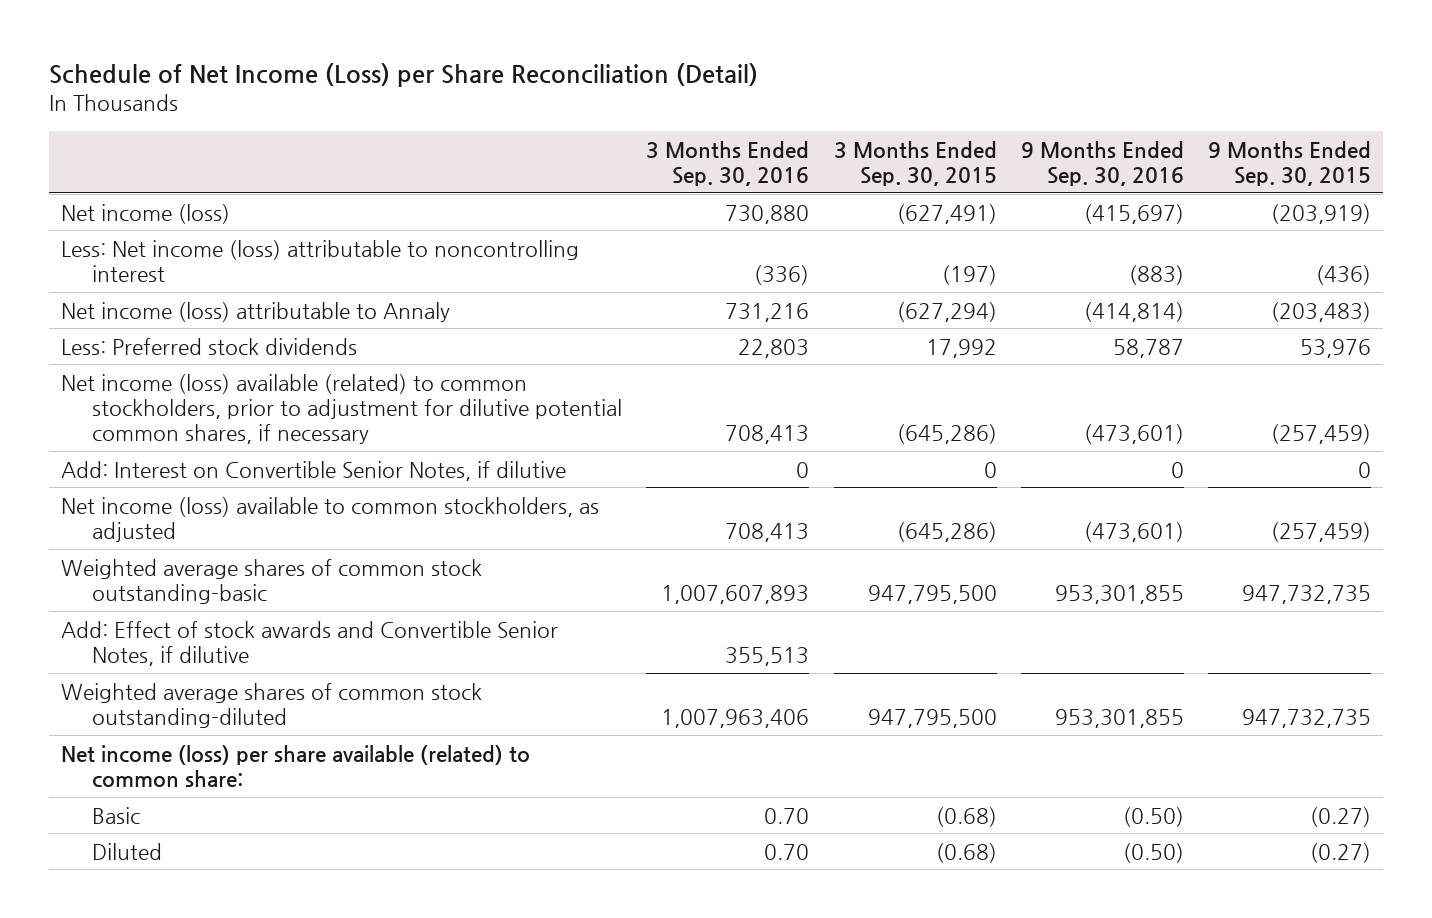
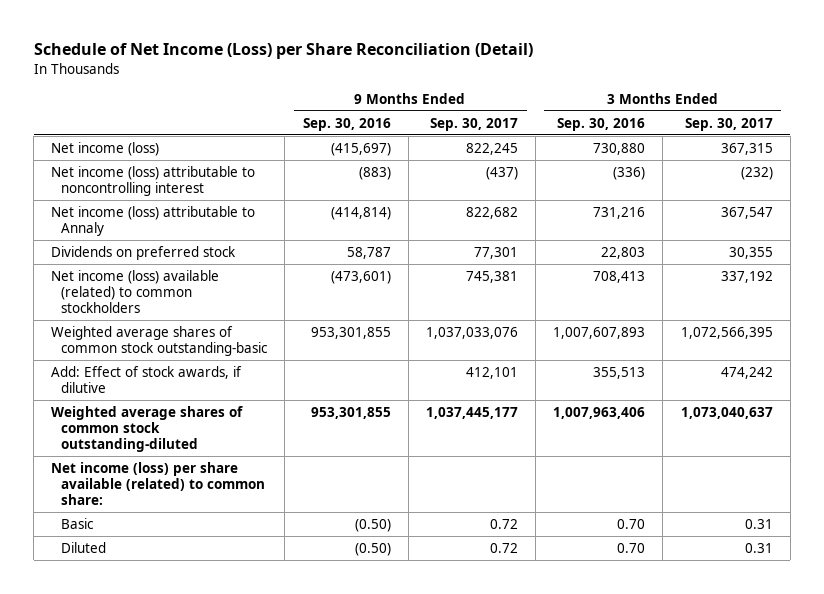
- | 3 Months Ended Sep. 30, 2016 | 3 Months Ended Sep. 30, 2015 | 9 Months Ended Sep. 30, 2016 | 9 Months Ended Sep. 30, 2015
+ | 9 Months Ended Sep. 30, 2016 | 9 Months Ended Sep. 30, 2017 | 3 Months Ended Sep. 30, 2016 | 3 Months Ended Sep. 30, 2017
- Less: Net income (loss) attributable to noncontrolling interest | (336) | (197) | (883) | (436)
+ Net income (loss) attributable to noncontrolling interest | (883) | (437) | (336) | (232)
- Less: Preferred stock dividends | 22,803 | 17,992 | 58,787 | 53,976
- Net income (loss) available (related) to common stockholders, prior to adjustment for dilutive potential common shares, if necessary | 708,413 | (645,286) | (473,601) | (257,459)
- Add: Interest on Convertible Senior Notes, if dilutive | 0 | 0 | 0 | 0
- Net income (loss) available to common stockholders, as adjusted | 708,413 | (645,286) | (473,601) | (257,459)
+ Dividends on preferred stock | 58,787 | 77,301 | 22,803 | 30,355
+ Net income (loss) available (related) to common stockholders | (473,601) | 745,381 | 708,413 | 337,192
- Add: Effect of stock awards and Convertible Senior Notes, if dilutive | 355,513 | | |
+ Add: Effect of stock awards, if dilutive | | 412,101 | 355,513 | 474,242

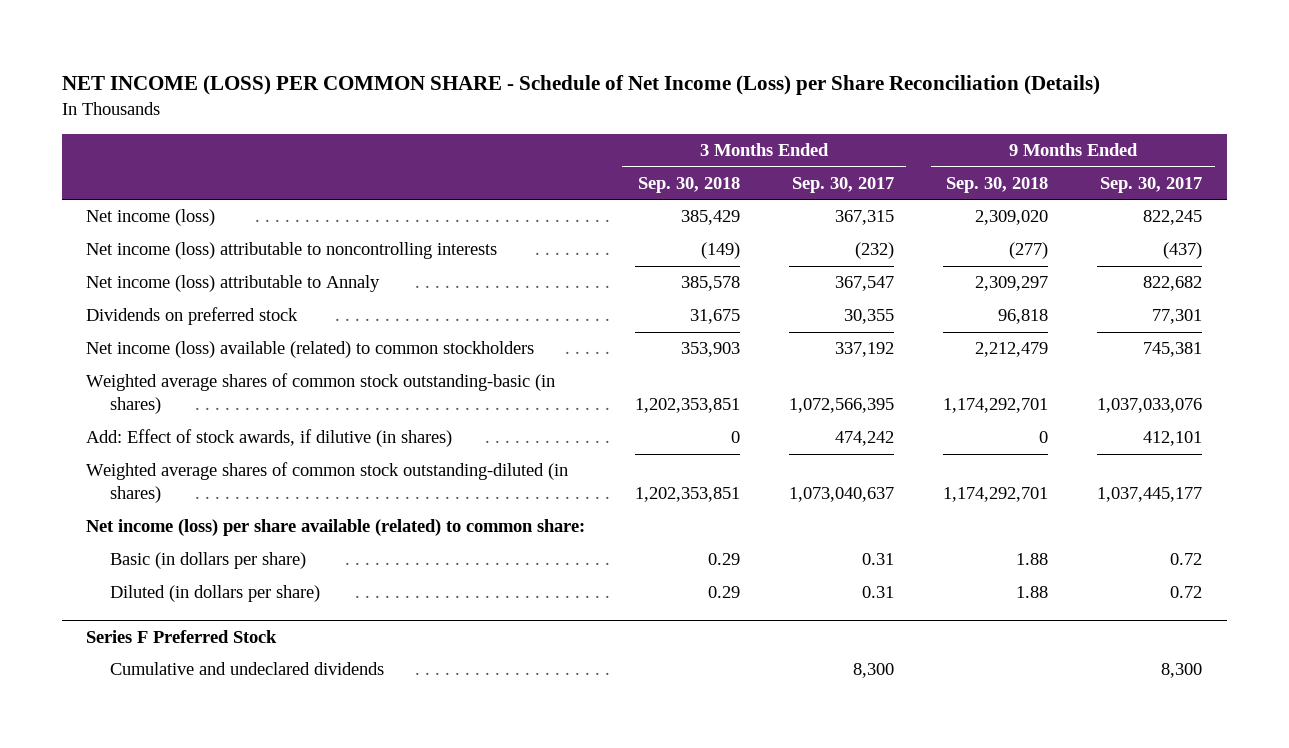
- Schedule of Net Income (Loss) per Share Reconciliation (Detail)
+ NET INCOME (LOSS) PER COMMON SHARE - Schedule of Net Income (Loss) per Share Reconciliation (Details)
- | 9 Months Ended Sep. 30, 2016 | 9 Months Ended Sep. 30, 2017 | 3 Months Ended Sep. 30, 2016 | 3 Months Ended Sep. 30, 2017
+ | 3 Months Ended Sep. 30, 2018 | 3 Months Ended Sep. 30, 2017 | 9 Months Ended Sep. 30, 2018 | 9 Months Ended Sep. 30, 2017
- Net income (loss) attributable to noncontrolling interest | (883) | (437) | (336) | (232)
+ Net income (loss) attributable to noncontrolling interests | (149) | (232) | (277) | (437)
- Weighted average shares of common stock outstanding-basic | 953,301,855 | 1,037,033,076 | 1,007,607,893 | 1,072,566,395
- Add: Effect of stock awards, if dilutive | | 412,101 | 355,513 | 474,242
- Weighted average shares of common stock outstanding-diluted | 953,301,855 | 1,037,445,177 | 1,007,963,406 | 1,073,040,637
+ Weighted average shares of common stock outstanding-basic (in shares) | 1,202,353,851 | 1,072,566,395 | 1,174,292,701 | 1,037,033,076
+ Add: Effect of stock awards, if dilutive (in shares) | 0 | 474,242 | 0 | 412,101
+ Weighted average shares of common stock outstanding-diluted (in shares) | 1,202,353,851 | 1,073,040,637 | 1,174,292,701 | 1,037,445,177
- Basic | (0.50) | 0.72 | 0.70 | 0.31
- Diluted | (0.50) | 0.72 | 0.70 | 0.31
+ Basic (in dollars per share) | 0.29 | 0.31 | 1.88 | 0.72
+ Diluted (in dollars per share) | 0.29 | 0.31 | 1.88 | 0.72
+ Series F Preferred Stock
+ Cumulative and undeclared dividends | | 8,300 | | 8,300

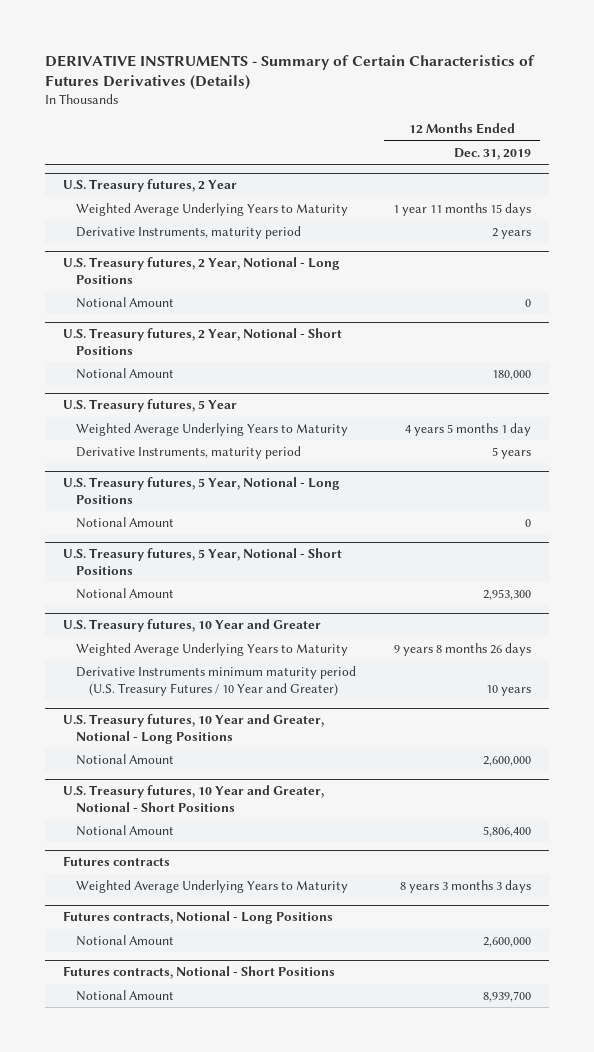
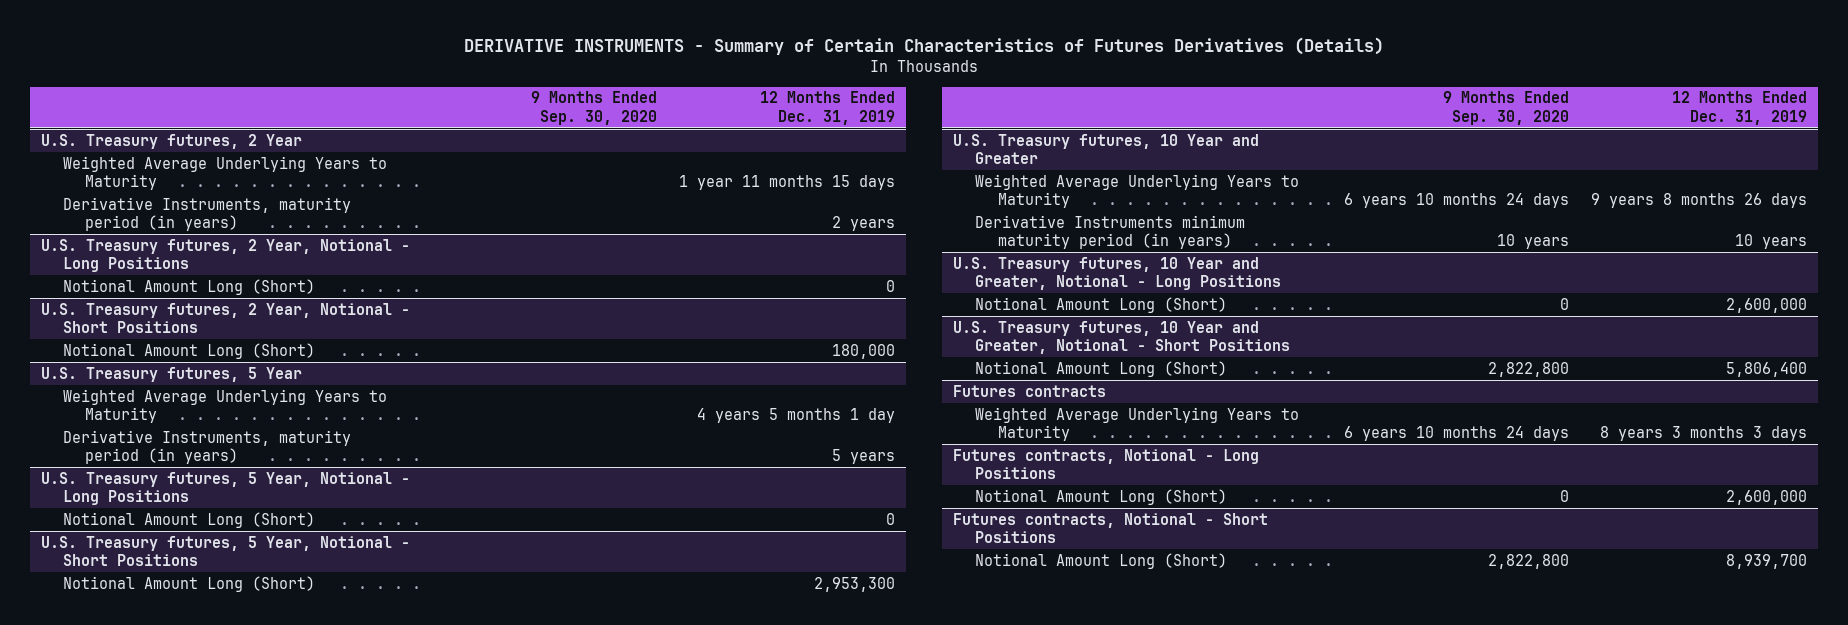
- | 12 Months Ended Dec. 31, 2019
+ | 9 Months Ended Sep. 30, 2020 | 12 Months Ended Dec. 31, 2019
@ U.S. Treasury futures, 2 Year
- Derivative Instruments, maturity period | 2 years
+ Derivative Instruments, maturity period (in years) | | 2 years
@ U.S. Treasury futures, 2 Year, Notional - Long Positions
- Notional Amount | 0
+ Notional Amount Long (Short) | | 0
@ U.S. Treasury futures, 2 Year, Notional - Short Positions
- Notional Amount | 180,000
+ Notional Amount Long (Short) | | 180,000
@ U.S. Treasury futures, 5 Year
- Derivative Instruments, maturity period | 5 years
+ Derivative Instruments, maturity period (in years) | | 5 years
@ U.S. Treasury futures, 5 Year, Notional - Long Positions
- Notional Amount | 0
+ Notional Amount Long (Short) | | 0
@ U.S. Treasury futures, 5 Year, Notional - Short Positions
- Notional Amount | 2,953,300
+ Notional Amount Long (Short) | | 2,953,300
@ U.S. Treasury futures, 10 Year and Greater
- Derivative Instruments minimum maturity period (U.S. Treasury Futures / 10 Year and Greater) | 10 years
+ Derivative Instruments minimum maturity period (in years) | 10 years | 10 years
@ U.S. Treasury futures, 10 Year and Greater, Notional - Long Positions
- Notional Amount | 2,600,000
+ Notional Amount Long (Short) | 0 | 2,600,000
@ U.S. Treasury futures, 10 Year and Greater, Notional - Short Positions
- Notional Amount | 5,806,400
+ Notional Amount Long (Short) | 2,822,800 | 5,806,400
@ Futures contracts, Notional - Long Positions
- Notional Amount | 2,600,000
+ Notional Amount Long (Short) | 0 | 2,600,000
@ Futures contracts, Notional - Short Positions
- Notional Amount | 8,939,700
+ Notional Amount Long (Short) | 2,822,800 | 8,939,700

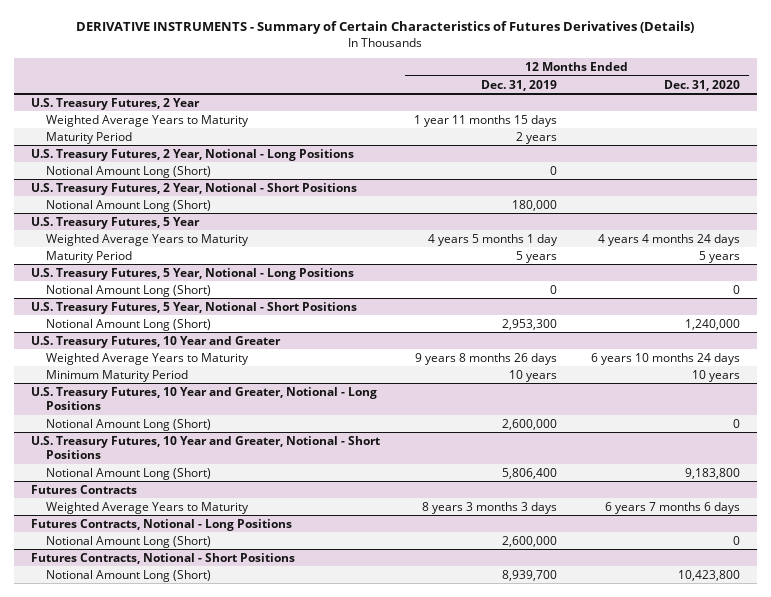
- | 9 Months Ended Sep. 30, 2020 | 12 Months Ended Dec. 31, 2019
+ | 12 Months Ended Dec. 31, 2019 | 12 Months Ended Dec. 31, 2020
- U.S. Treasury futures, 2 Year
- Weighted Average Underlying Years to Maturity | | 1 year 11 months 15 days
- Derivative Instruments, maturity period (in years) | | 2 years
- U.S. Treasury futures, 2 Year, Notional - Long Positions
+ U.S. Treasury Futures, 2 Year
+ Weighted Average Years to Maturity | 1 year 11 months 15 days |
+ Maturity Period | 2 years |
+ U.S. Treasury Futures, 2 Year, Notional - Long Positions
- U.S. Treasury futures, 2 Year, Notional - Short Positions
+ U.S. Treasury Futures, 2 Year, Notional - Short Positions
- U.S. Treasury futures, 5 Year
- Weighted Average Underlying Years to Maturity | | 4 years 5 months 1 day
- Derivative Instruments, maturity period (in years) | | 5 years
- U.S. Treasury futures, 5 Year, Notional - Long Positions
+ U.S. Treasury Futures, 5 Year
+ Weighted Average Years to Maturity | 4 years 5 months 1 day | 4 years 4 months 24 days
+ Maturity Period | 5 years | 5 years
+ U.S. Treasury Futures, 5 Year, Notional - Long Positions
- U.S. Treasury futures, 5 Year, Notional - Short Positions
+ U.S. Treasury Futures, 5 Year, Notional - Short Positions
- U.S. Treasury futures, 10 Year and Greater
- Weighted Average Underlying Years to Maturity | 6 years 10 months 24 days | 9 years 8 months 26 days
- Derivative Instruments minimum maturity period (in years) | 10 years | 10 years
- U.S. Treasury futures, 10 Year and Greater, Notional - Long Positions
+ U.S. Treasury Futures, 10 Year and Greater
+ Weighted Average Years to Maturity | 9 years 8 months 26 days | 6 years 10 months 24 days
+ Minimum Maturity Period | 10 years | 10 years
+ U.S. Treasury Futures, 10 Year and Greater, Notional - Long Positions
- U.S. Treasury futures, 10 Year and Greater, Notional - Short Positions
+ U.S. Treasury Futures, 10 Year and Greater, Notional - Short Positions
- Futures contracts
- Weighted Average Underlying Years to Maturity | 6 years 10 months 24 days | 8 years 3 months 3 days
- Futures contracts, Notional - Long Positions
+ Futures Contracts
+ Weighted Average Years to Maturity | 8 years 3 months 3 days | 6 years 7 months 6 days
+ Futures Contracts, Notional - Long Positions
- Futures contracts, Notional - Short Positions
+ Futures Contracts, Notional - Short Positions

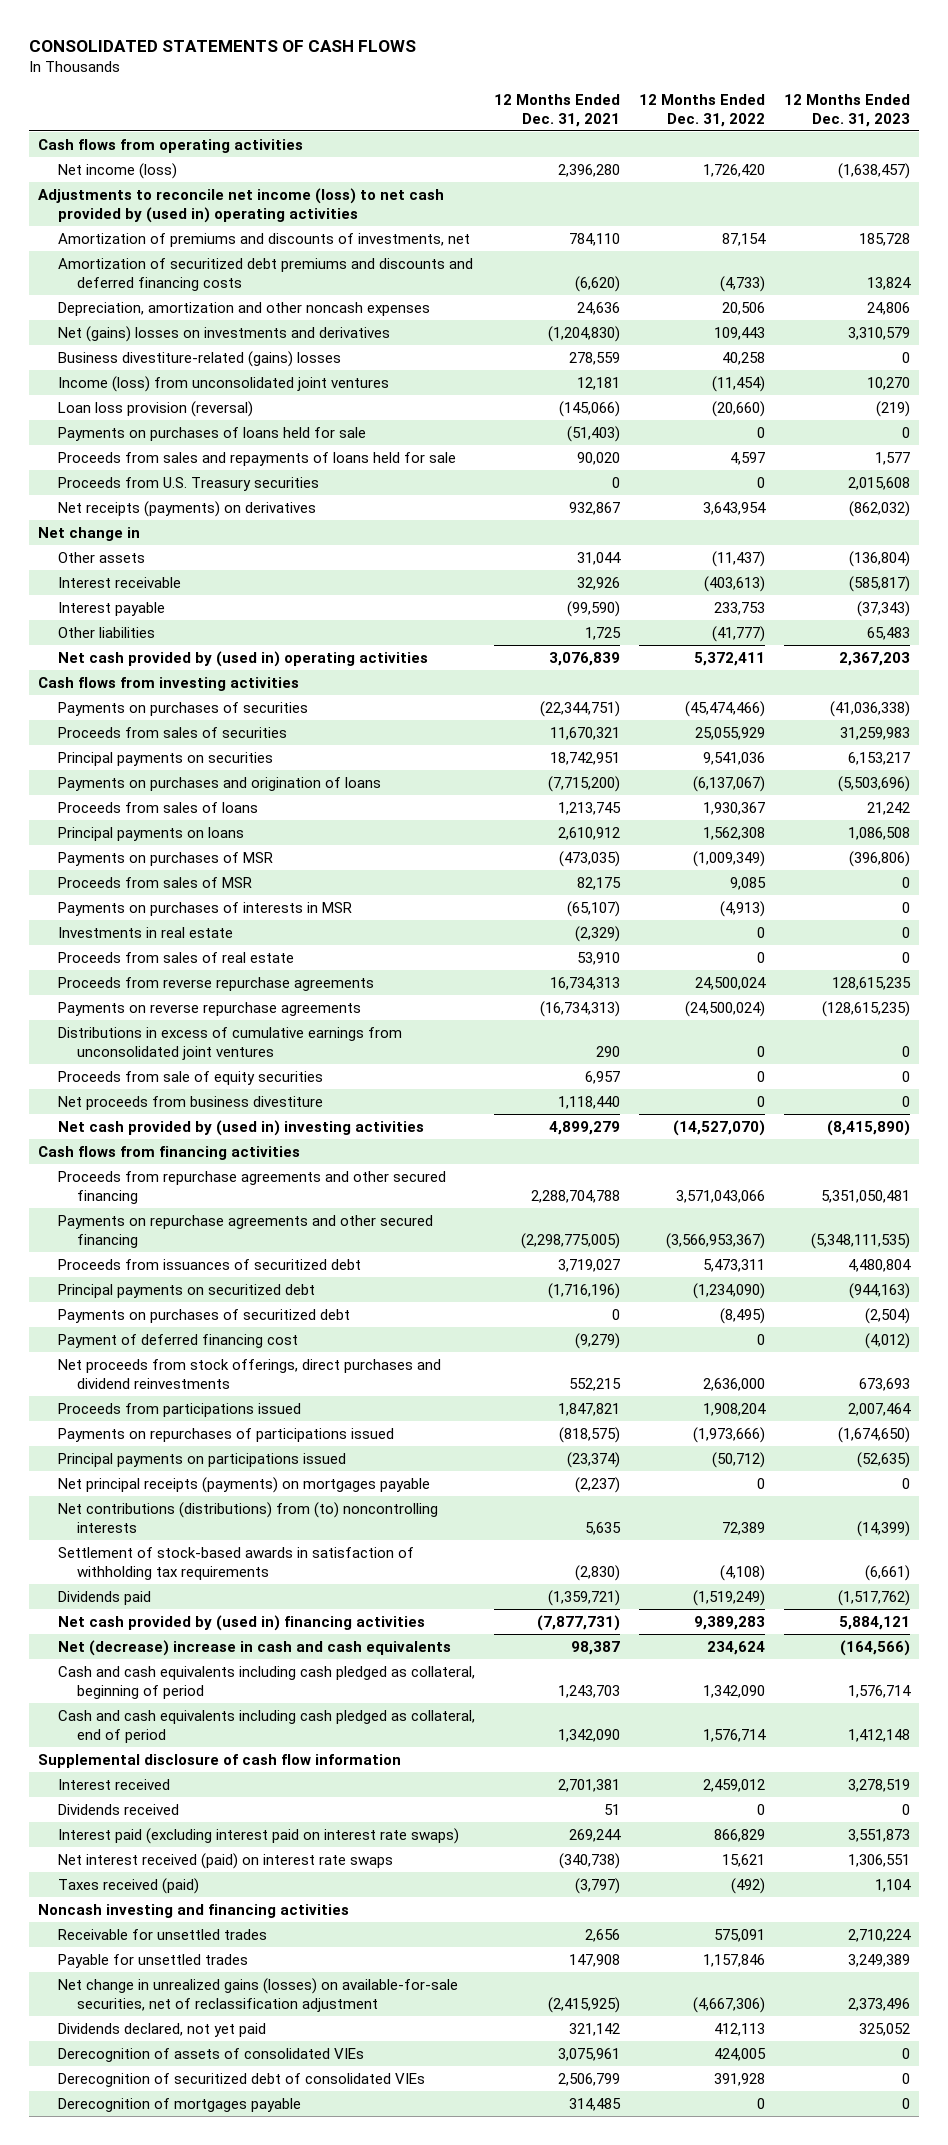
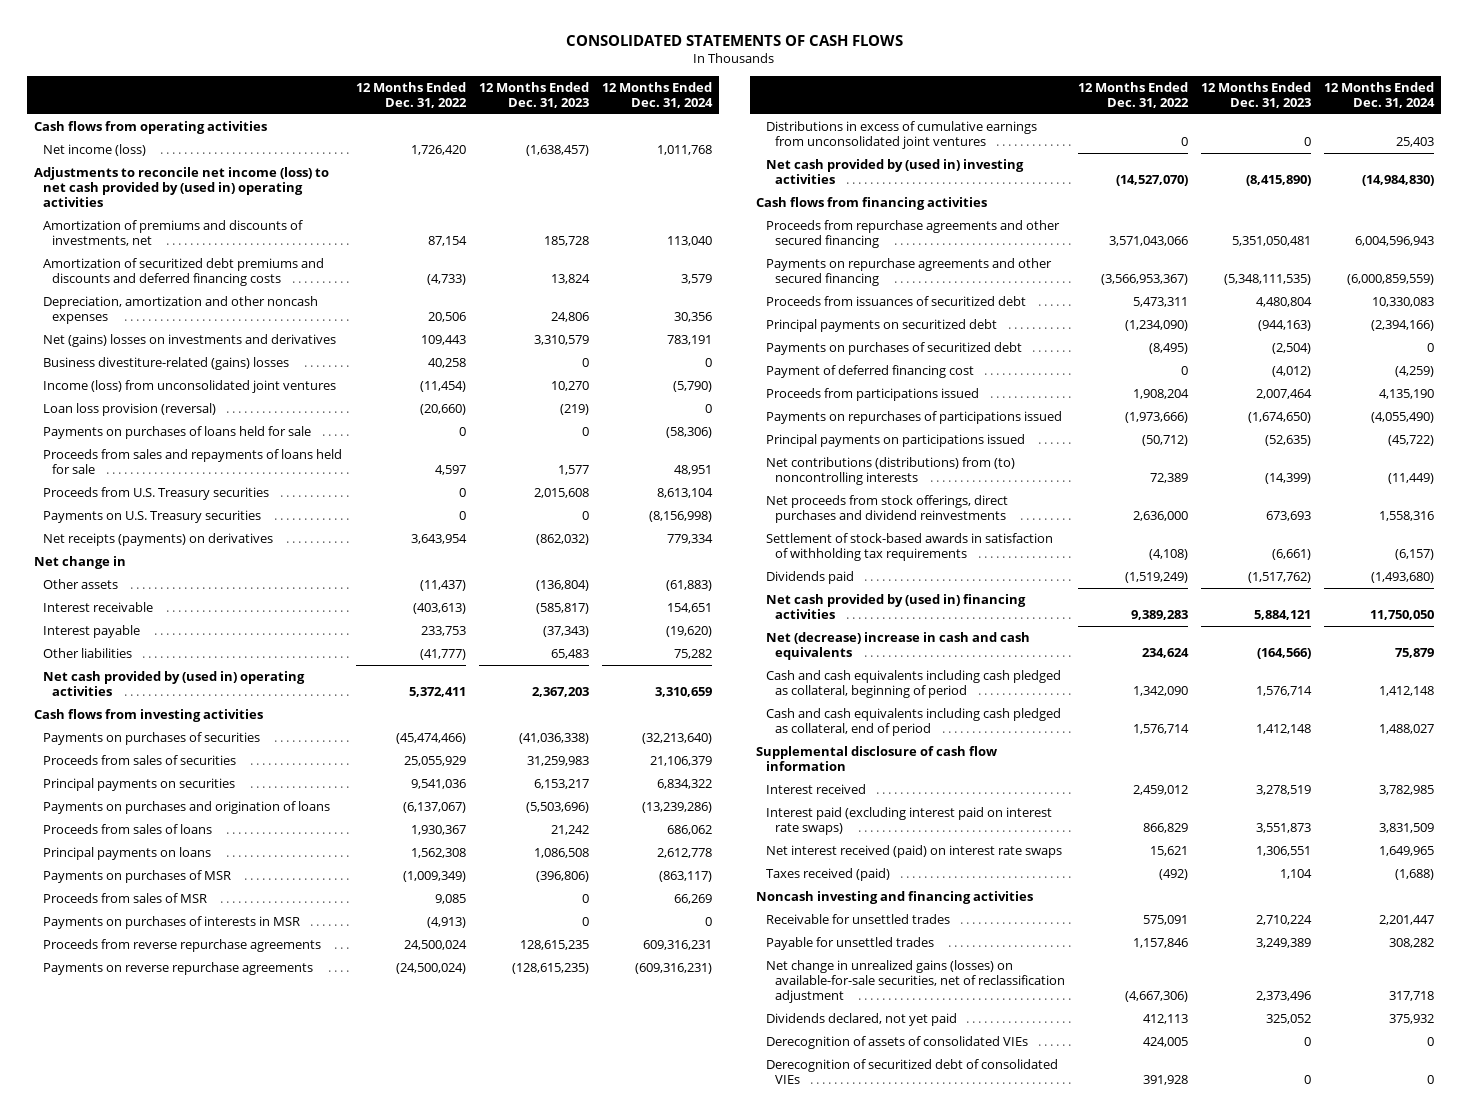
- | 12 Months Ended Dec. 31, 2021 | 12 Months Ended Dec. 31, 2022 | 12 Months Ended Dec. 31, 2023
+ | 12 Months Ended Dec. 31, 2022 | 12 Months Ended Dec. 31, 2023 | 12 Months Ended Dec. 31, 2024
+ Payments on U.S. Treasury securities | 0 | 0 | (8,156,998)
- Investments in real estate | (2,329) | 0 | 0
- Proceeds from sales of real estate | 53,910 | 0 | 0
- Proceeds from sale of equity securities | 6,957 | 0 | 0
- Net proceeds from business divestiture | 1,118,440 | 0 | 0
- Net principal receipts (payments) on mortgages payable | (2,237) | 0 | 0
moved down: Net proceeds from stock offerings, direct purchases and dividend reinvestments | 2,636,000 | 673,693 | 1,558,316
- Dividends received | 51 | 0 | 0
- Derecognition of mortgages payable | 314,485 | 0 | 0

